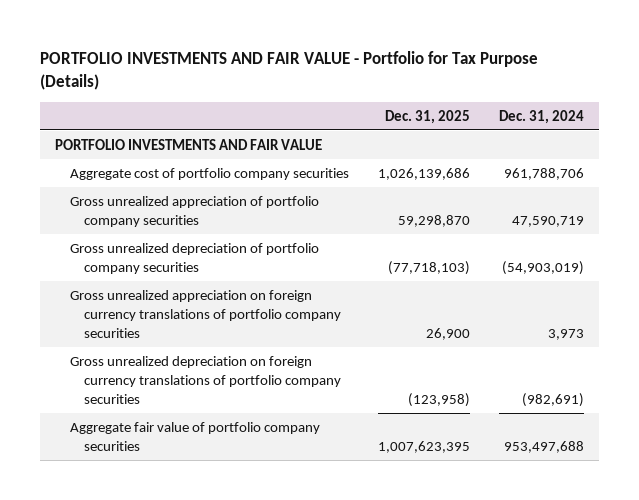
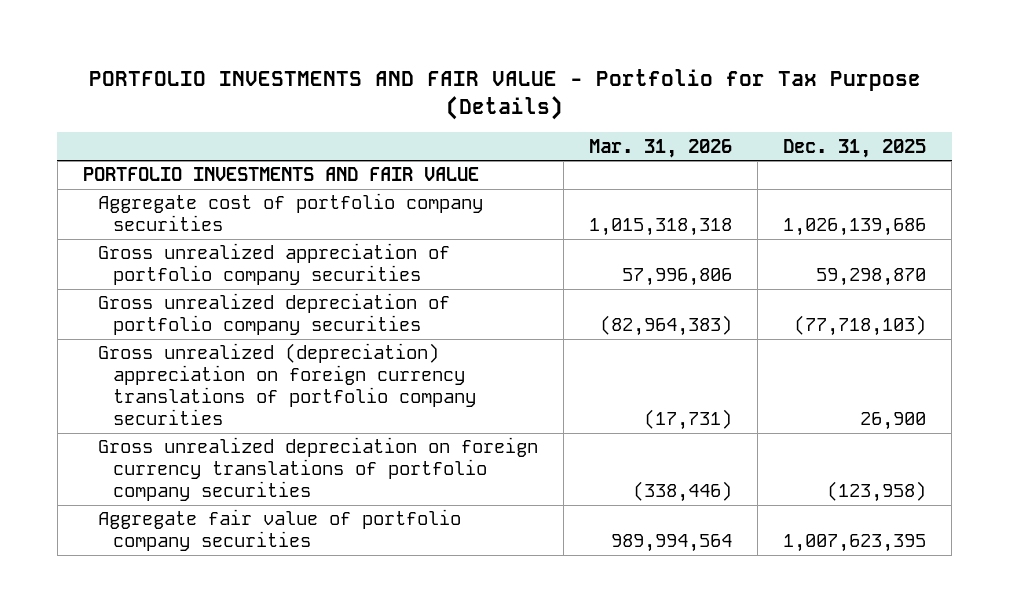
- | Dec. 31, 2025 | Dec. 31, 2024
+ | Mar. 31, 2026 | Dec. 31, 2025
- Gross unrealized appreciation on foreign currency translations of portfolio company securities | 26,900 | 3,973
+ Gross unrealized (depreciation) appreciation on foreign currency translations of portfolio company securities | (17,731) | 26,900

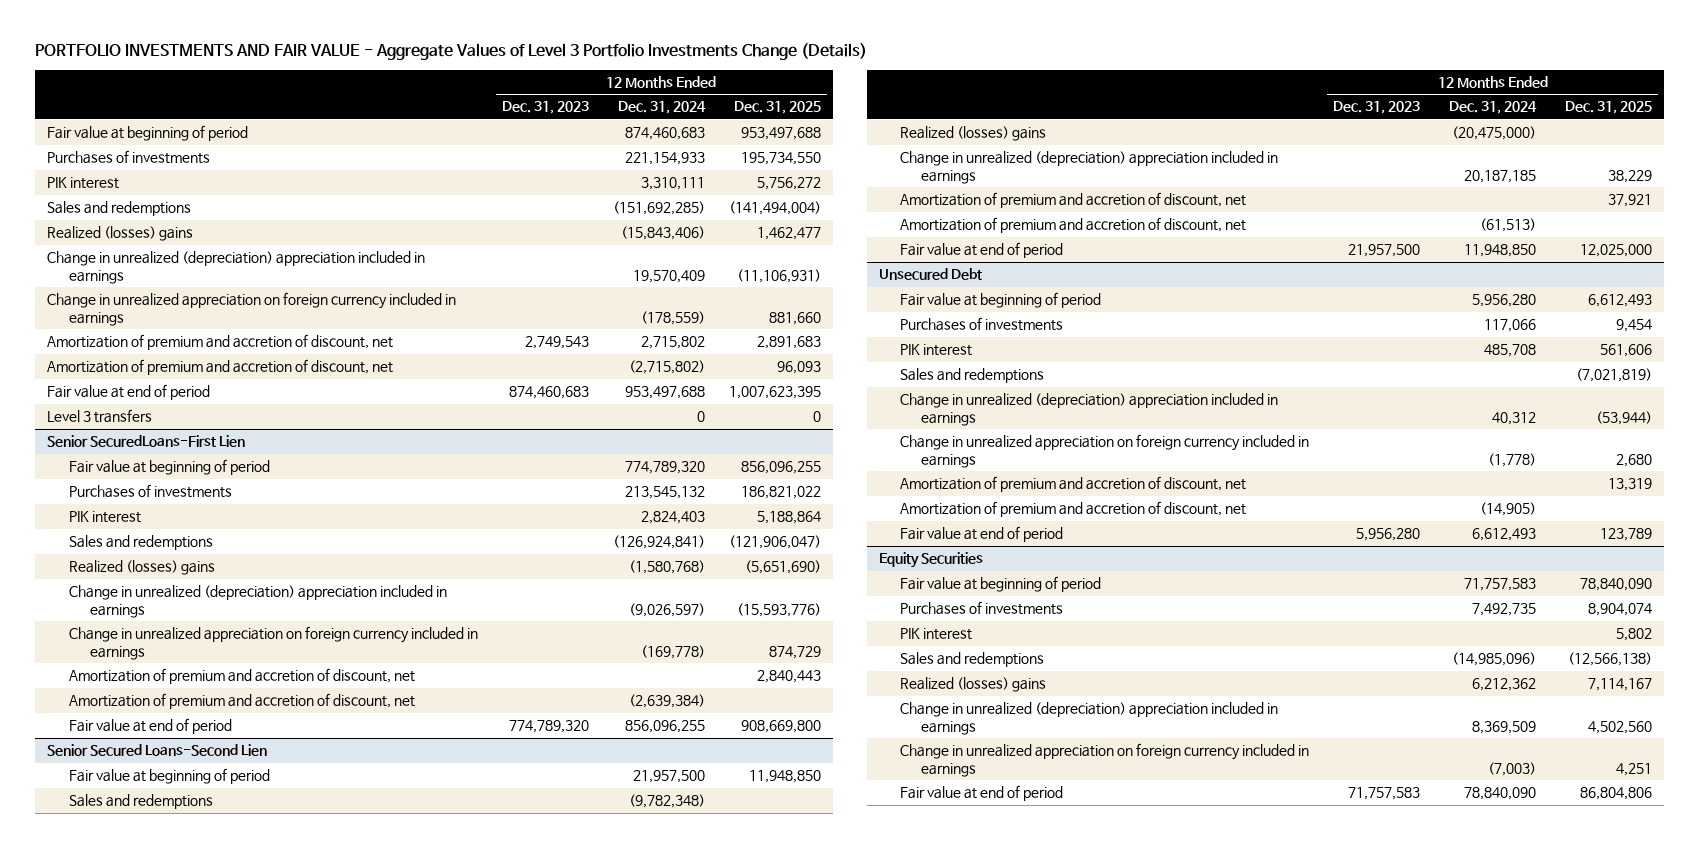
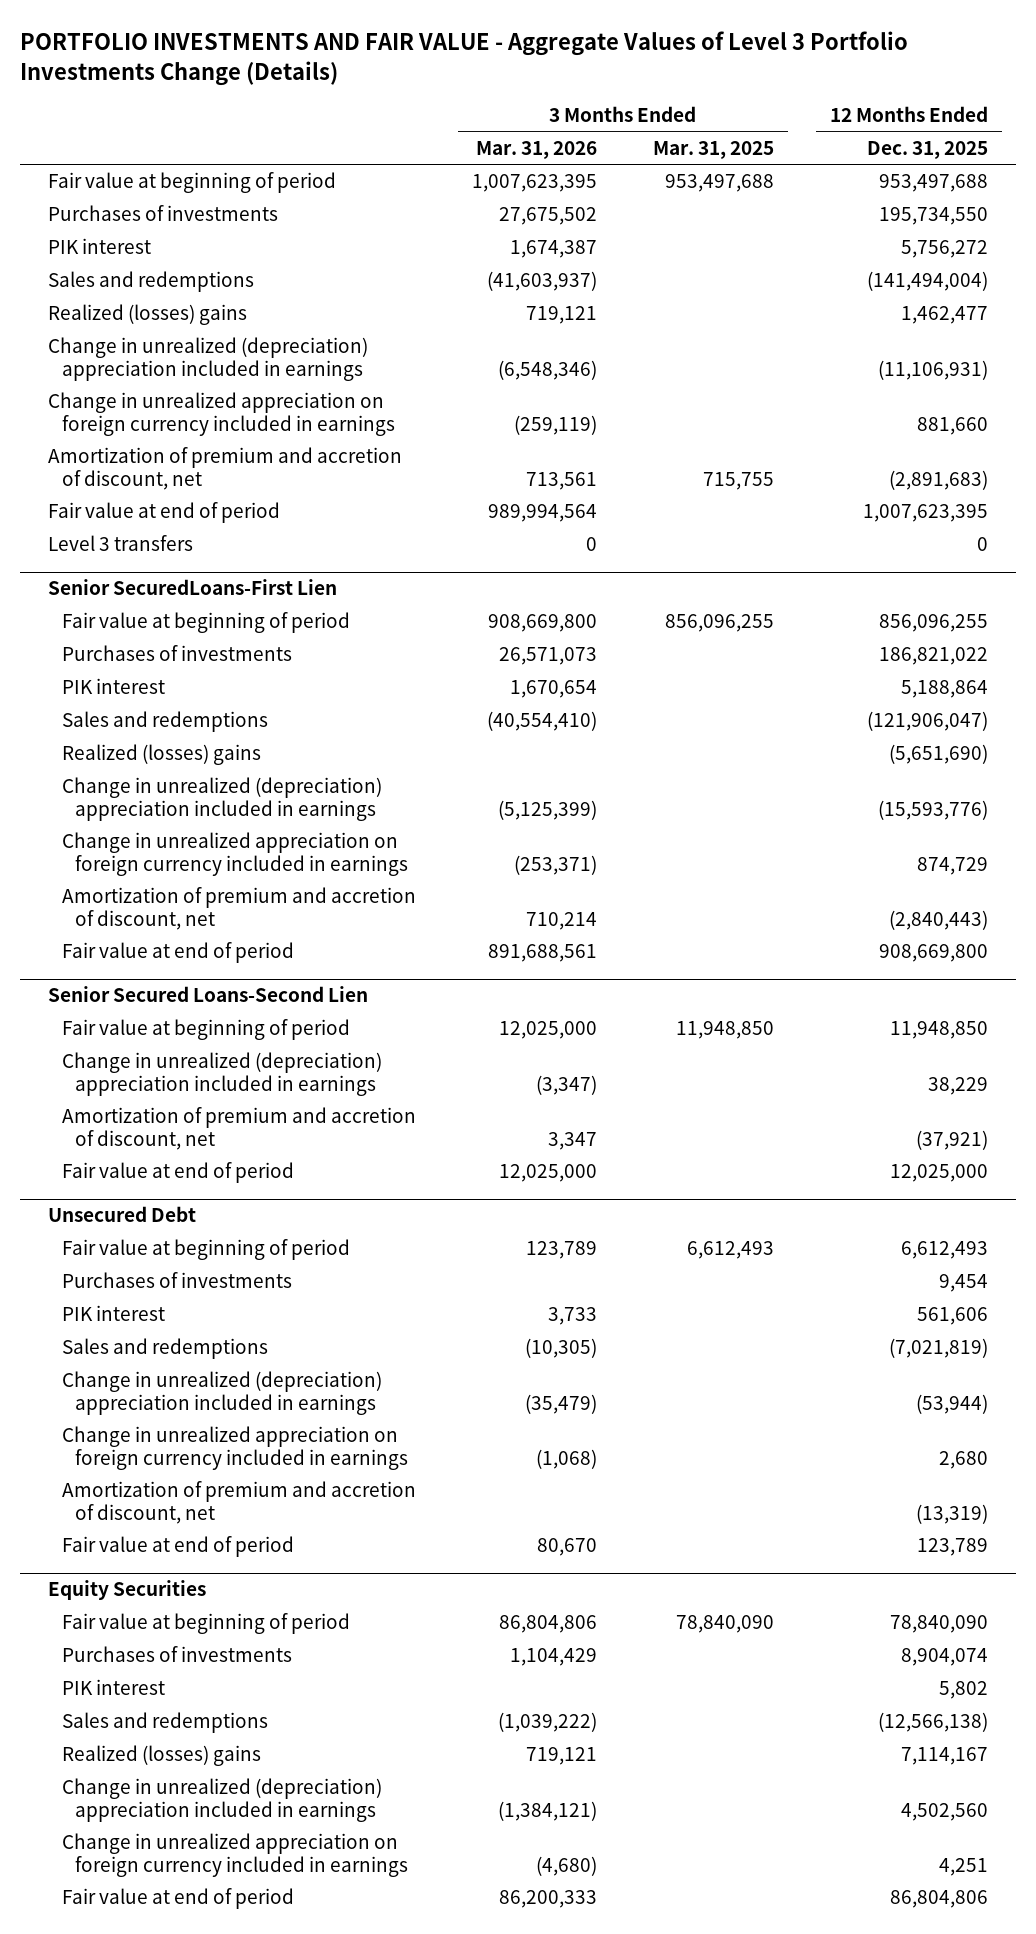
- | 12 Months Ended Dec. 31, 2023 | 12 Months Ended Dec. 31, 2024 | 12 Months Ended Dec. 31, 2025
+ | 3 Months Ended Mar. 31, 2026 | 3 Months Ended Mar. 31, 2025 | 12 Months Ended Dec. 31, 2025
- Amortization of premium and accretion of discount, net | 2,749,543 | 2,715,802 | 2,891,683
- Amortization of premium and accretion of discount, net | | (2,715,802) | 96,093
+ Amortization of premium and accretion of discount, net | 713,561 | 715,755 | (2,891,683)
@ Senior SecuredLoans-First Lien
- Amortization of premium and accretion of discount, net | | | 2,840,443
- Amortization of premium and accretion of discount, net | | (2,639,384) |
+ Amortization of premium and accretion of discount, net | 710,214 | | (2,840,443)
@ Senior Secured Loans-Second Lien
- Sales and redemptions | | (9,782,348) |
- Realized (losses) gains | | (20,475,000) |
- Amortization of premium and accretion of discount, net | | | 37,921
- Amortization of premium and accretion of discount, net | | (61,513) |
+ Amortization of premium and accretion of discount, net | 3,347 | | (37,921)
@ Unsecured Debt
- Amortization of premium and accretion of discount, net | | | 13,319
- Amortization of premium and accretion of discount, net | | (14,905) |
+ Amortization of premium and accretion of discount, net | | | (13,319)

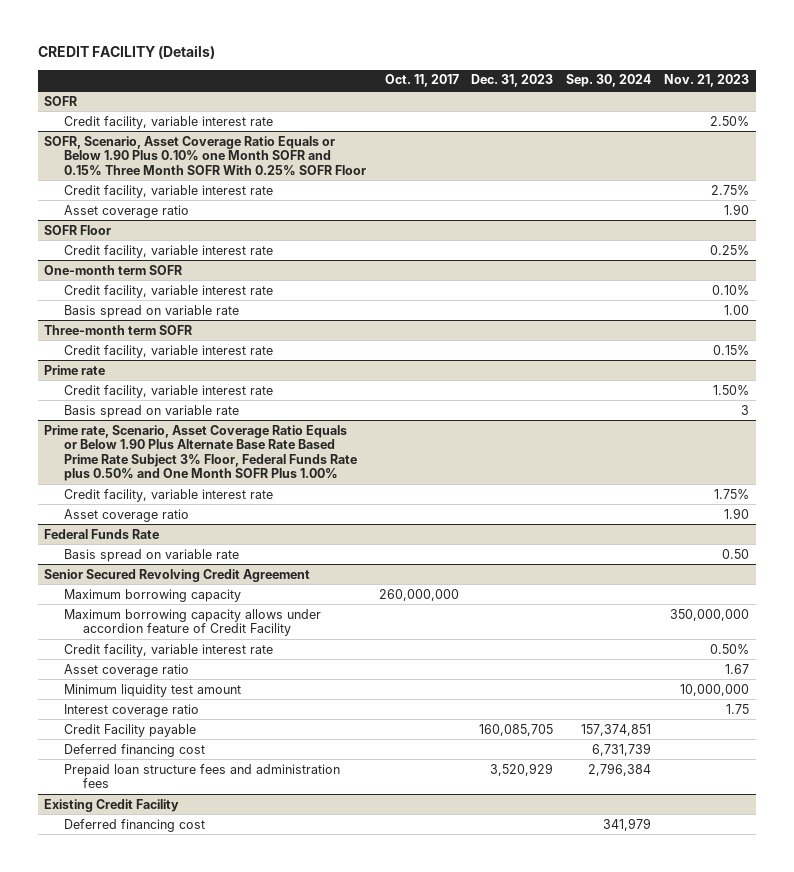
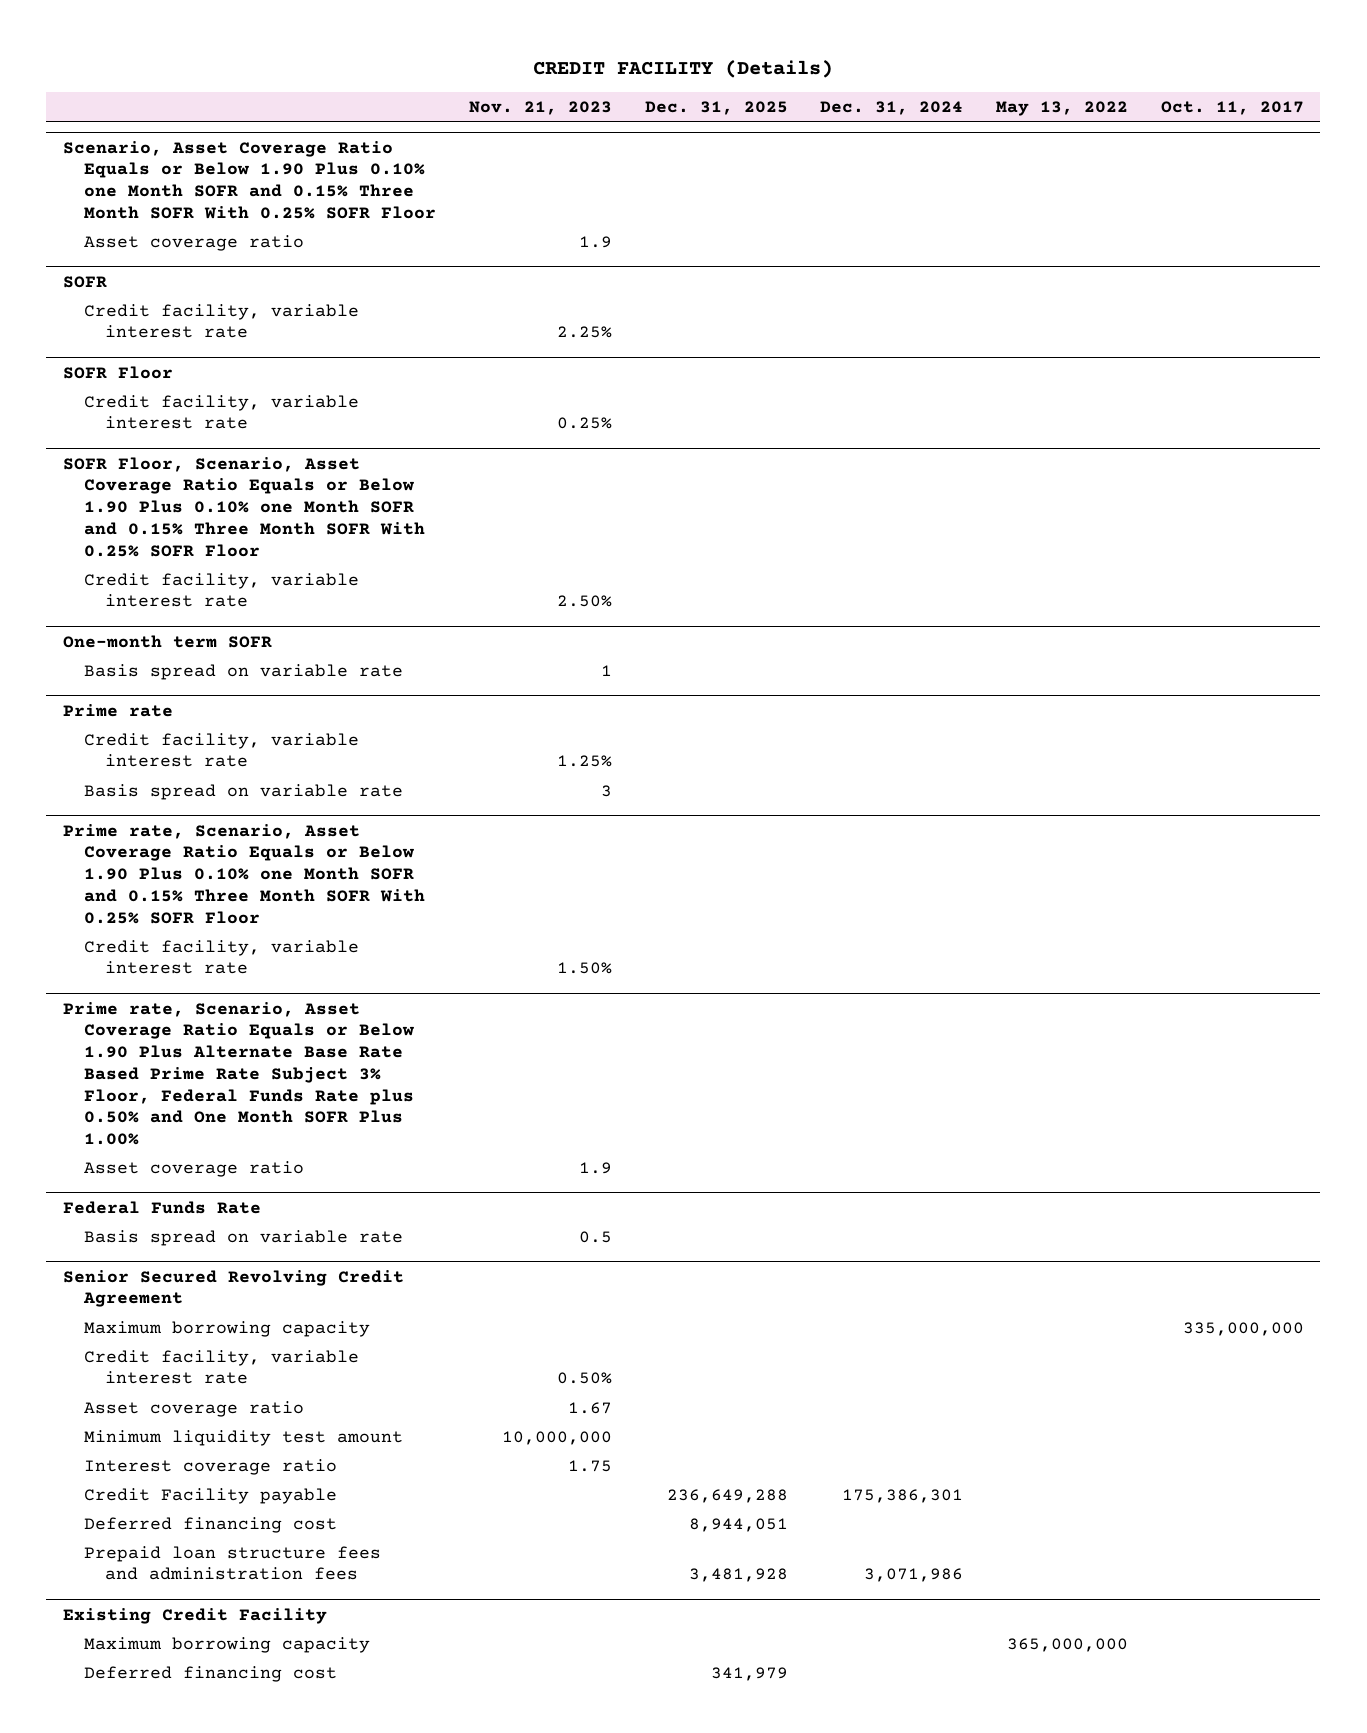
- | Oct. 11, 2017 | Dec. 31, 2023 | Sep. 30, 2024 | Nov. 21, 2023
+ | Nov. 21, 2023 | Dec. 31, 2025 | Dec. 31, 2024 | May 13, 2022 | Oct. 11, 2017
+ Scenario, Asset Coverage Ratio Equals or Below 1.90 Plus 0.10% one Month SOFR and 0.15% Three Month SOFR With 0.25% SOFR Floor
+ Asset coverage ratio | 1.9 | | | |
@ SOFR
- Credit facility, variable interest rate | | | | 2.50%
- SOFR, Scenario, Asset Coverage Ratio Equals or Below 1.90 Plus 0.10% one Month SOFR and 0.15% Three Month SOFR With 0.25% SOFR Floor
- Credit facility, variable interest rate | | | | 2.75%
- Asset coverage ratio | | | | 1.90
@ SOFR
+ Credit facility, variable interest rate | 2.25% | | | |
+ SOFR Floor, Scenario, Asset Coverage Ratio Equals or Below 1.90 Plus 0.10% one Month SOFR and 0.15% Three Month SOFR With 0.25% SOFR Floor
+ Credit facility, variable interest rate | 2.50% | | | |
@ One-month term SOFR
- Credit facility, variable interest rate | | | | 0.10%
- Basis spread on variable rate | | | | 1.00
- Three-month term SOFR
- Credit facility, variable interest rate | | | | 0.15%
@ One-month term SOFR
+ Basis spread on variable rate | 1 | | | |
@ Prime rate
- Credit facility, variable interest rate | | | | 1.50%
+ Credit facility, variable interest rate | 1.25% | | | |
+ Prime rate, Scenario, Asset Coverage Ratio Equals or Below 1.90 Plus 0.10% one Month SOFR and 0.15% Three Month SOFR With 0.25% SOFR Floor
+ Credit facility, variable interest rate | 1.50% | | | |
@ Prime rate, Scenario, Asset Coverage Ratio Equals or Below 1.90 Plus Alternate Base Rate Based Prime Rate Subject 3% Floor, Federal Funds Rate plus 0.50% and One Month SOFR Plus 1.00%
- Credit facility, variable interest rate | | | | 1.75%
- Asset coverage ratio | | | | 1.90
+ Asset coverage ratio | 1.9 | | | |
@ Federal Funds Rate
- Basis spread on variable rate | | | | 0.50
+ Basis spread on variable rate | 0.5 | | | |
@ Senior Secured Revolving Credit Agreement
- Maximum borrowing capacity | 260,000,000 | | |
- Maximum borrowing capacity allows under accordion feature of Credit Facility | | | | 350,000,000
+ Maximum borrowing capacity | | | | | 335,000,000
@ Existing Credit Facility
+ Maximum borrowing capacity | | | | 365,000,000 |

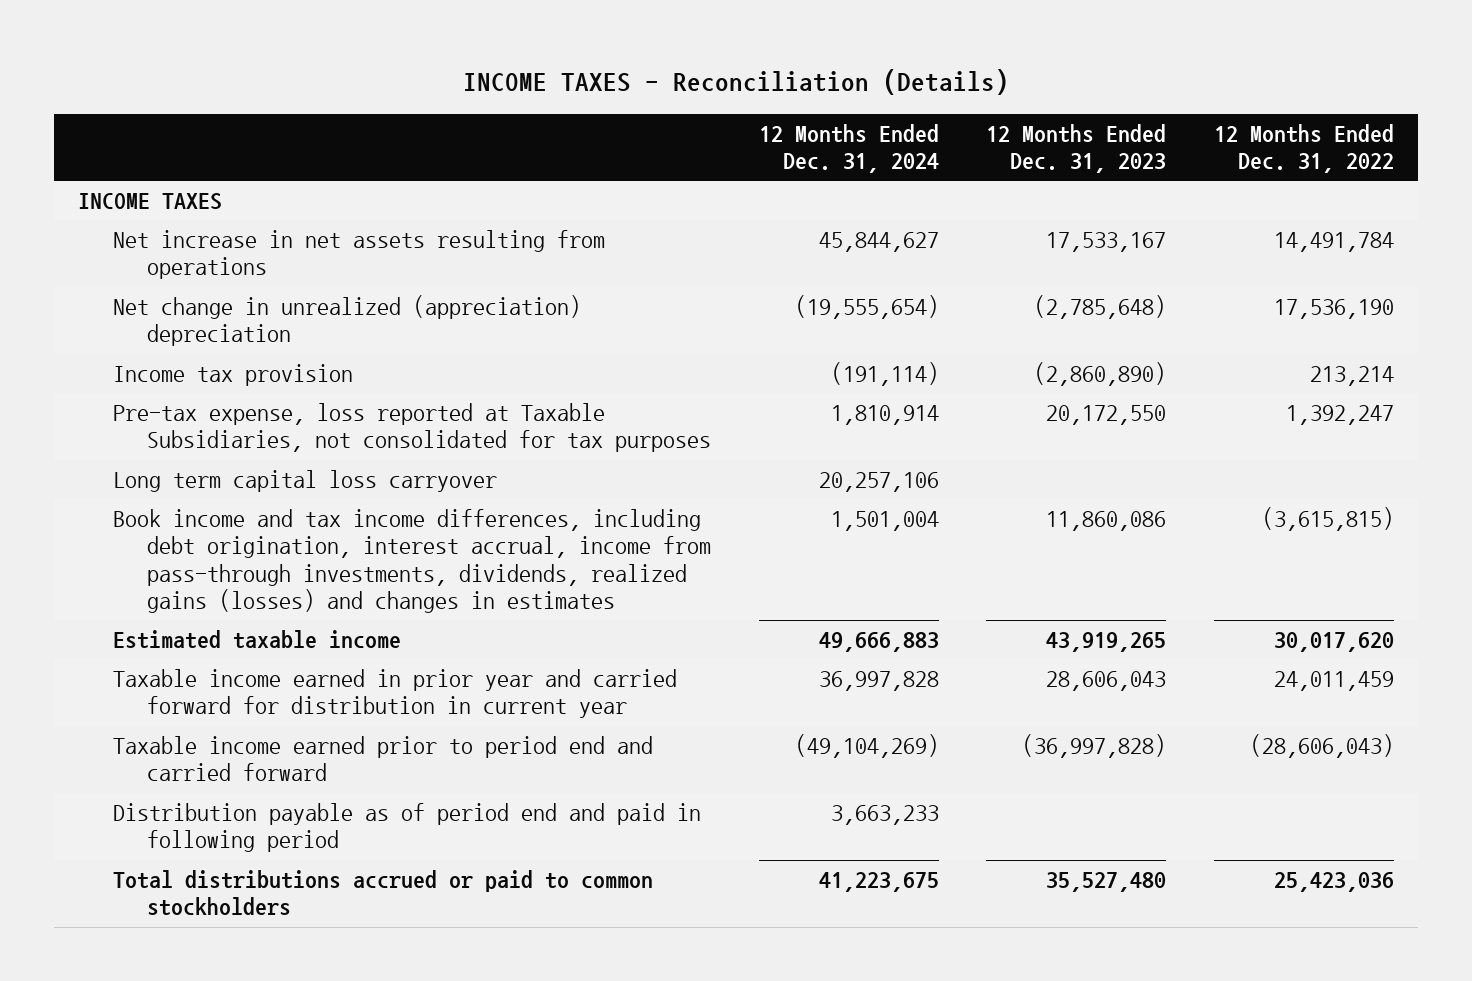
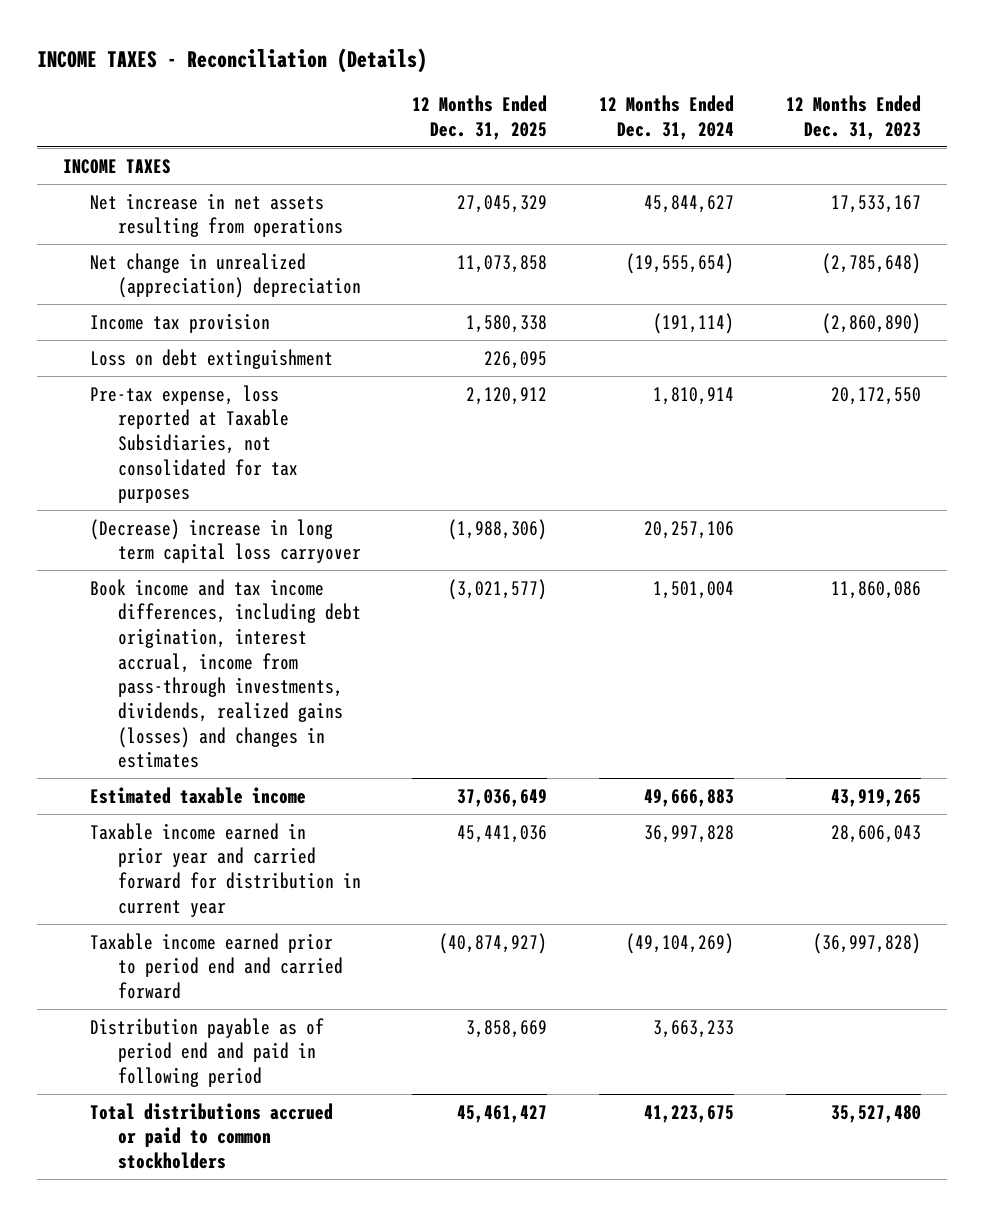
- | 12 Months Ended Dec. 31, 2024 | 12 Months Ended Dec. 31, 2023 | 12 Months Ended Dec. 31, 2022
+ | 12 Months Ended Dec. 31, 2025 | 12 Months Ended Dec. 31, 2024 | 12 Months Ended Dec. 31, 2023
+ Loss on debt extinguishment | 226,095 | |
- Long term capital loss carryover | 20,257,106 | |
+ (Decrease) increase in long term capital loss carryover | (1,988,306) | 20,257,106 |

